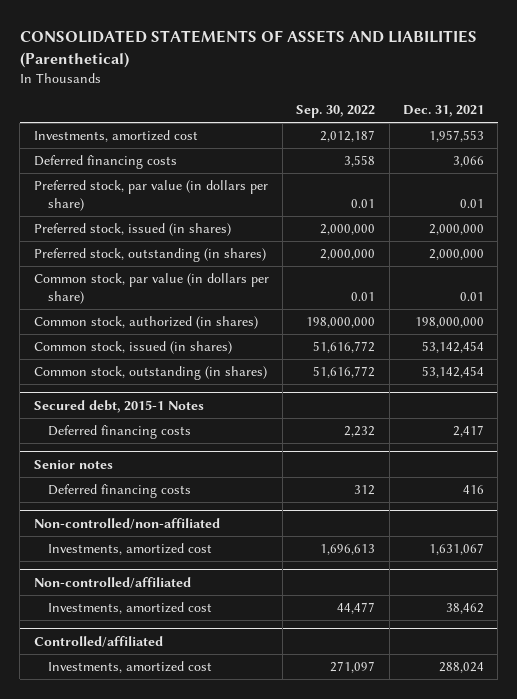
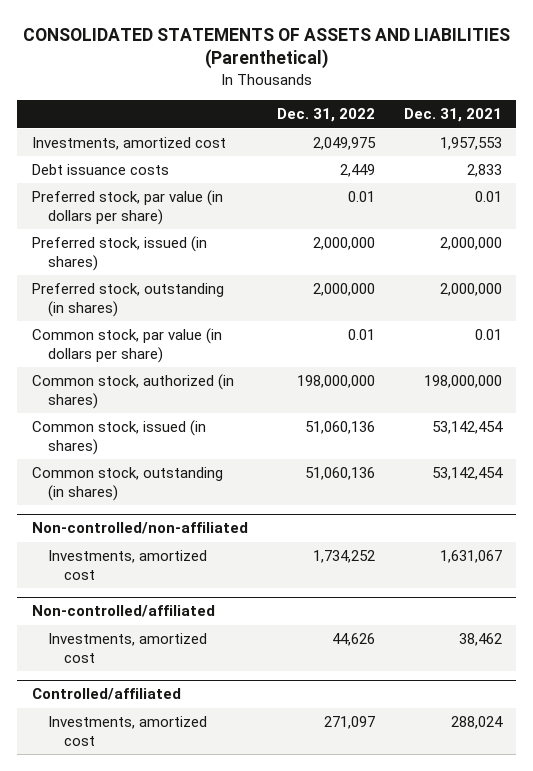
- | Sep. 30, 2022 | Dec. 31, 2021
+ | Dec. 31, 2022 | Dec. 31, 2021
- Deferred financing costs | 3,558 | 3,066
+ Debt issuance costs | 2,449 | 2,833
- Secured debt, 2015-1 Notes
- Deferred financing costs | 2,232 | 2,417
- Senior notes
- Deferred financing costs | 312 | 416

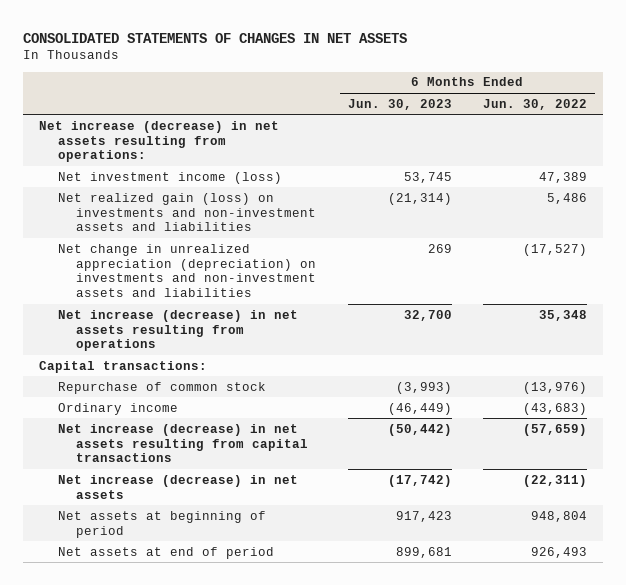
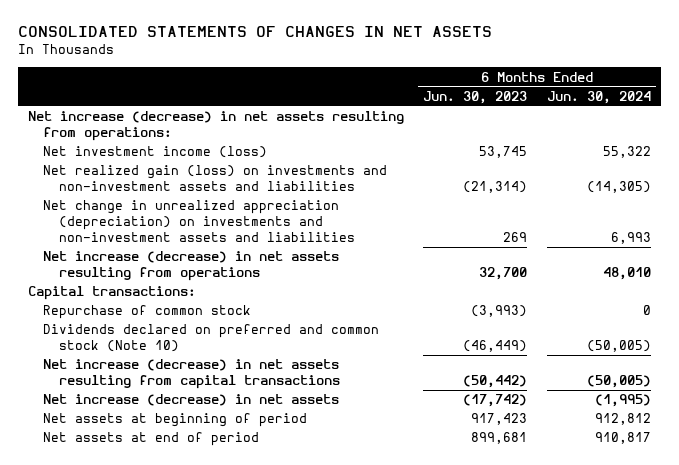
- | 6 Months Ended Jun. 30, 2023 | 6 Months Ended Jun. 30, 2022
+ | 6 Months Ended Jun. 30, 2023 | 6 Months Ended Jun. 30, 2024
- Ordinary income | (46,449) | (43,683)
+ Dividends declared on preferred and common stock (Note 10) | (46,449) | (50,005)

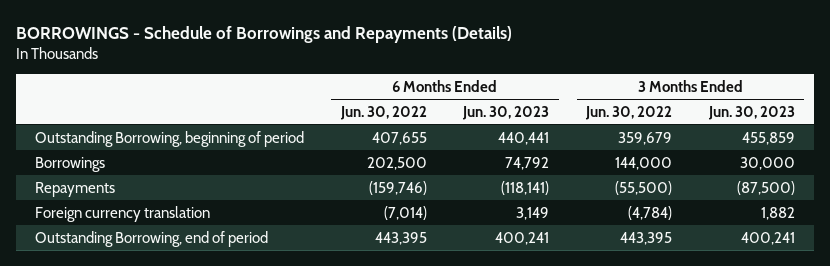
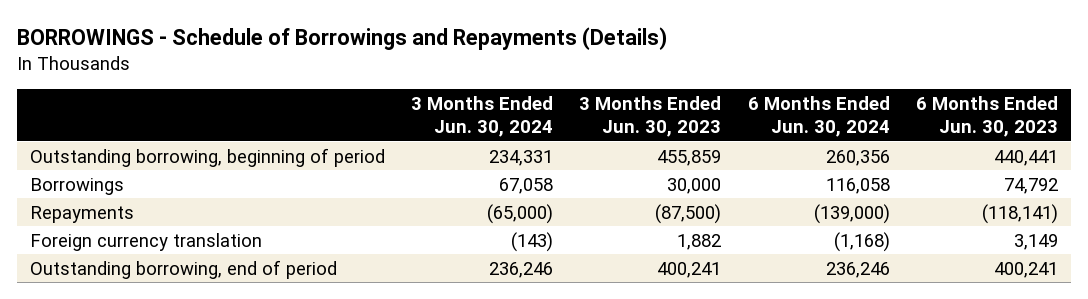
- | 6 Months Ended Jun. 30, 2022 | 6 Months Ended Jun. 30, 2023 | 3 Months Ended Jun. 30, 2022 | 3 Months Ended Jun. 30, 2023
+ | 3 Months Ended Jun. 30, 2024 | 3 Months Ended Jun. 30, 2023 | 6 Months Ended Jun. 30, 2024 | 6 Months Ended Jun. 30, 2023
- Outstanding Borrowing, beginning of period | 407,655 | 440,441 | 359,679 | 455,859
+ Outstanding borrowing, beginning of period | 234,331 | 455,859 | 260,356 | 440,441
- Outstanding Borrowing, end of period | 443,395 | 400,241 | 443,395 | 400,241
+ Outstanding borrowing, end of period | 236,246 | 400,241 | 236,246 | 400,241

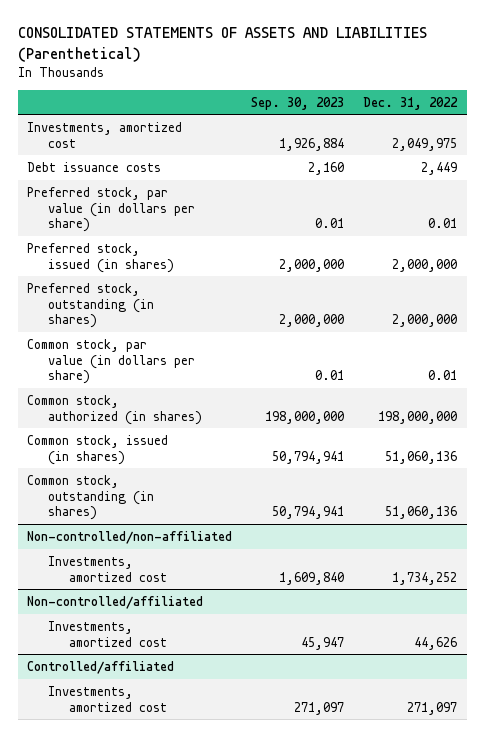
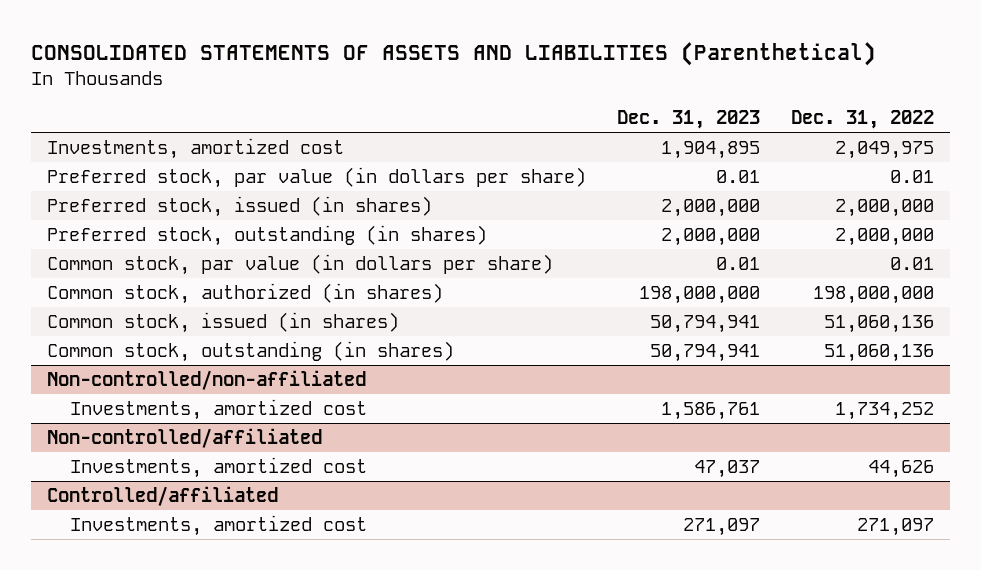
- | Sep. 30, 2023 | Dec. 31, 2022
+ | Dec. 31, 2023 | Dec. 31, 2022
- Debt issuance costs | 2,160 | 2,449

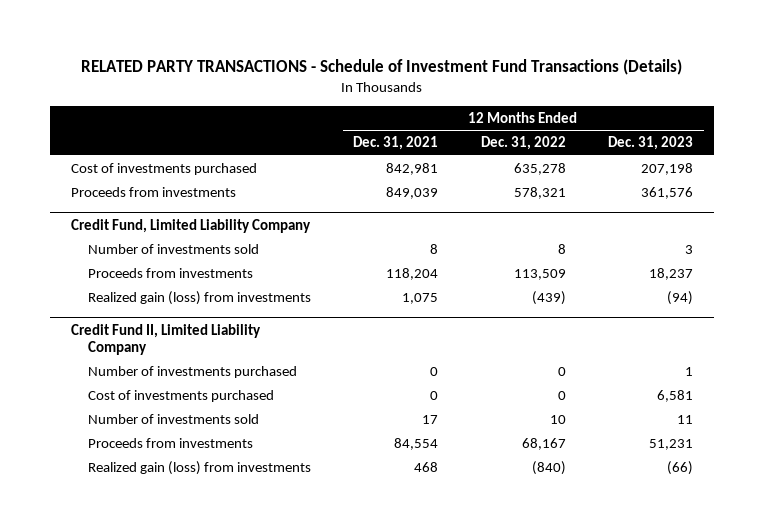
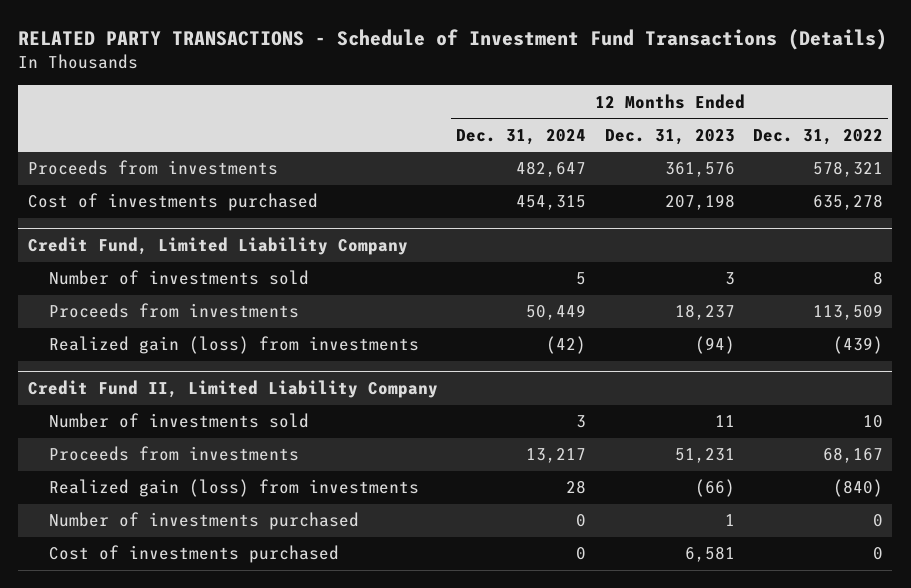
- | 12 Months Ended Dec. 31, 2021 | 12 Months Ended Dec. 31, 2022 | 12 Months Ended Dec. 31, 2023
+ | 12 Months Ended Dec. 31, 2024 | 12 Months Ended Dec. 31, 2023 | 12 Months Ended Dec. 31, 2022
moved down: Cost of investments purchased | 454,315 | 207,198 | 635,278
@ Credit Fund II, Limited Liability Company
moved down: Number of investments purchased | 0 | 1 | 0
moved down: Cost of investments purchased | 0 | 6,581 | 0

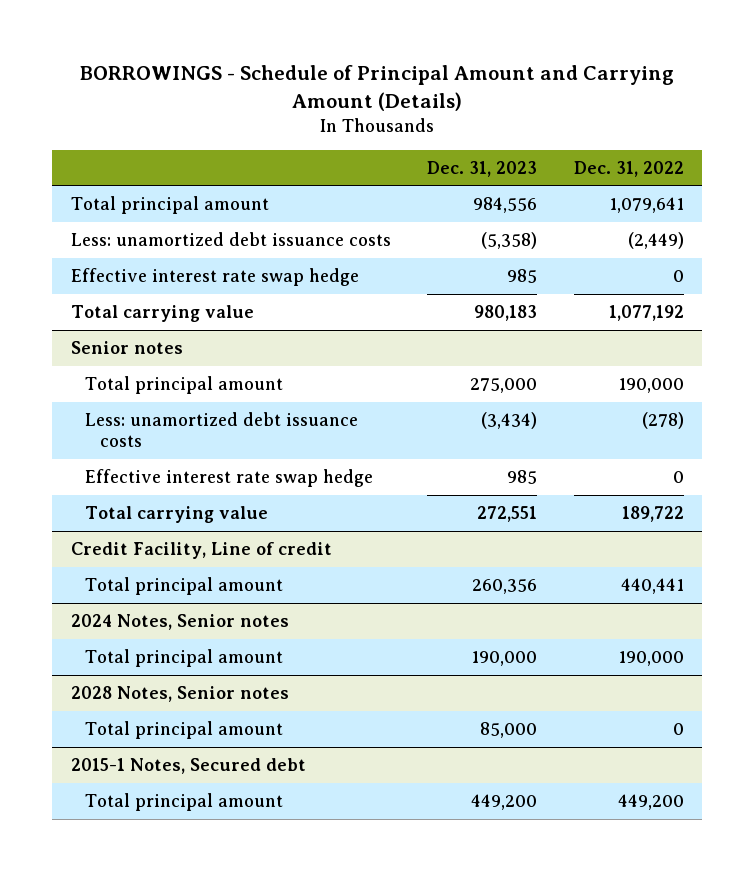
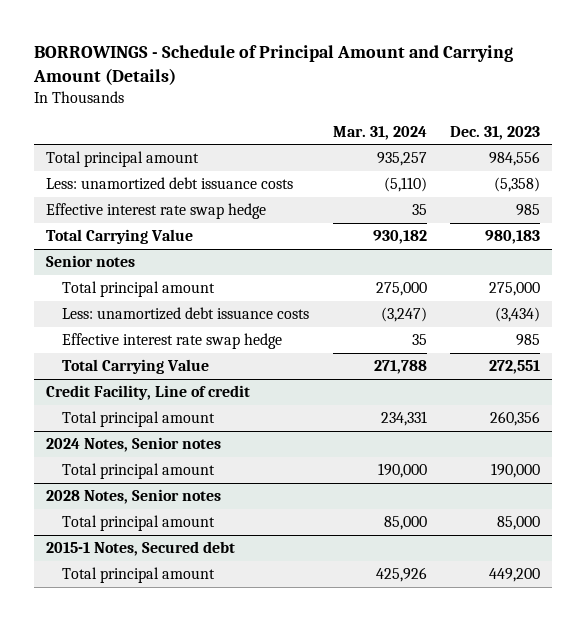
- | Dec. 31, 2023 | Dec. 31, 2022
+ | Mar. 31, 2024 | Dec. 31, 2023
- Total carrying value | 980,183 | 1,077,192
+ Total Carrying Value | 930,182 | 980,183
@ Senior notes
- Total carrying value | 272,551 | 189,722
+ Total Carrying Value | 271,788 | 272,551

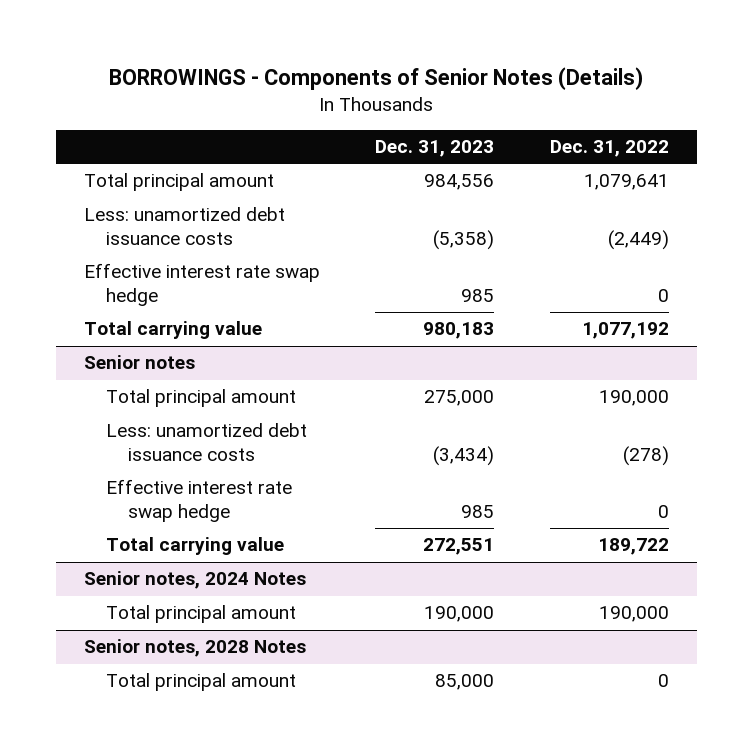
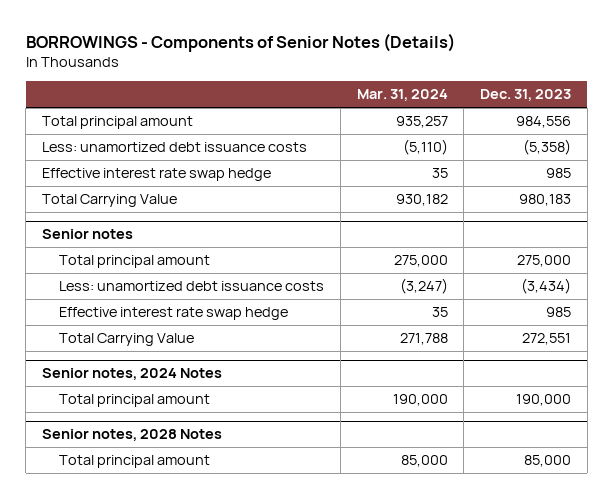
- | Dec. 31, 2023 | Dec. 31, 2022
+ | Mar. 31, 2024 | Dec. 31, 2023
- Total carrying value | 980,183 | 1,077,192
+ Total Carrying Value | 930,182 | 980,183
@ Senior notes
- Total carrying value | 272,551 | 189,722
+ Total Carrying Value | 271,788 | 272,551

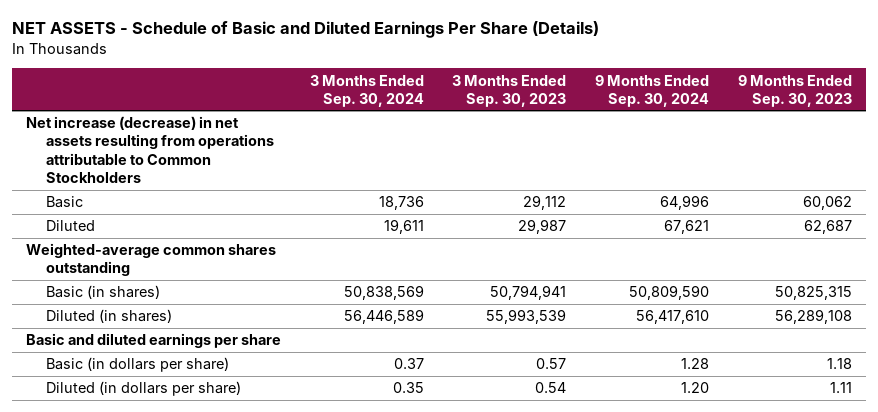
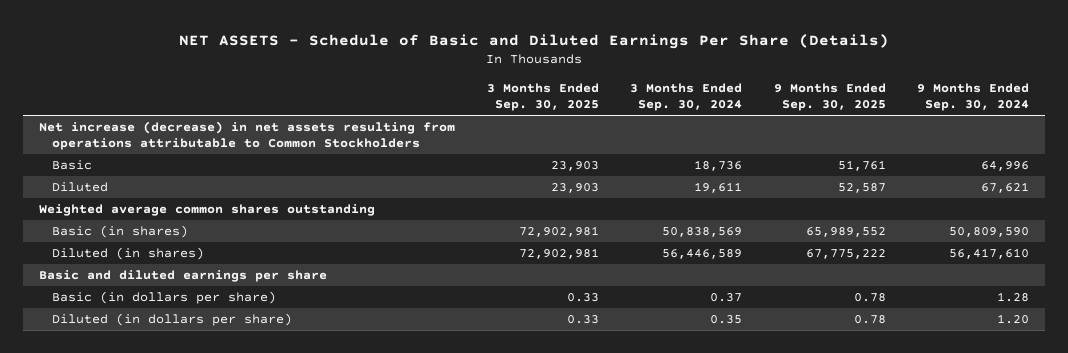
- | 3 Months Ended Sep. 30, 2024 | 3 Months Ended Sep. 30, 2023 | 9 Months Ended Sep. 30, 2024 | 9 Months Ended Sep. 30, 2023
+ | 3 Months Ended Sep. 30, 2025 | 3 Months Ended Sep. 30, 2024 | 9 Months Ended Sep. 30, 2025 | 9 Months Ended Sep. 30, 2024
- Weighted-average common shares outstanding
+ Weighted average common shares outstanding

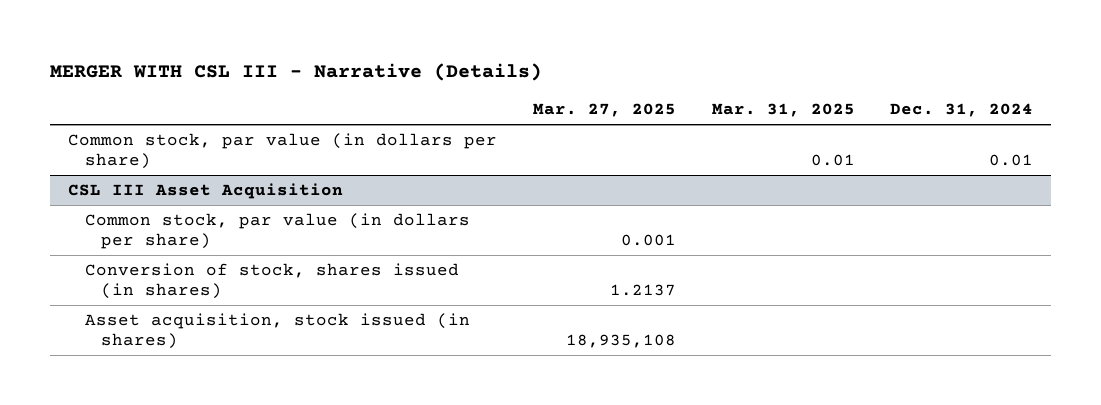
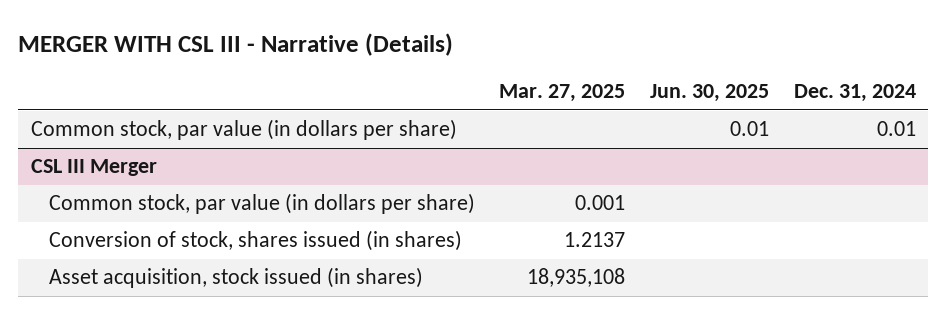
- | Mar. 27, 2025 | Mar. 31, 2025 | Dec. 31, 2024
+ | Mar. 27, 2025 | Jun. 30, 2025 | Dec. 31, 2024
- CSL III Asset Acquisition
+ CSL III Merger

